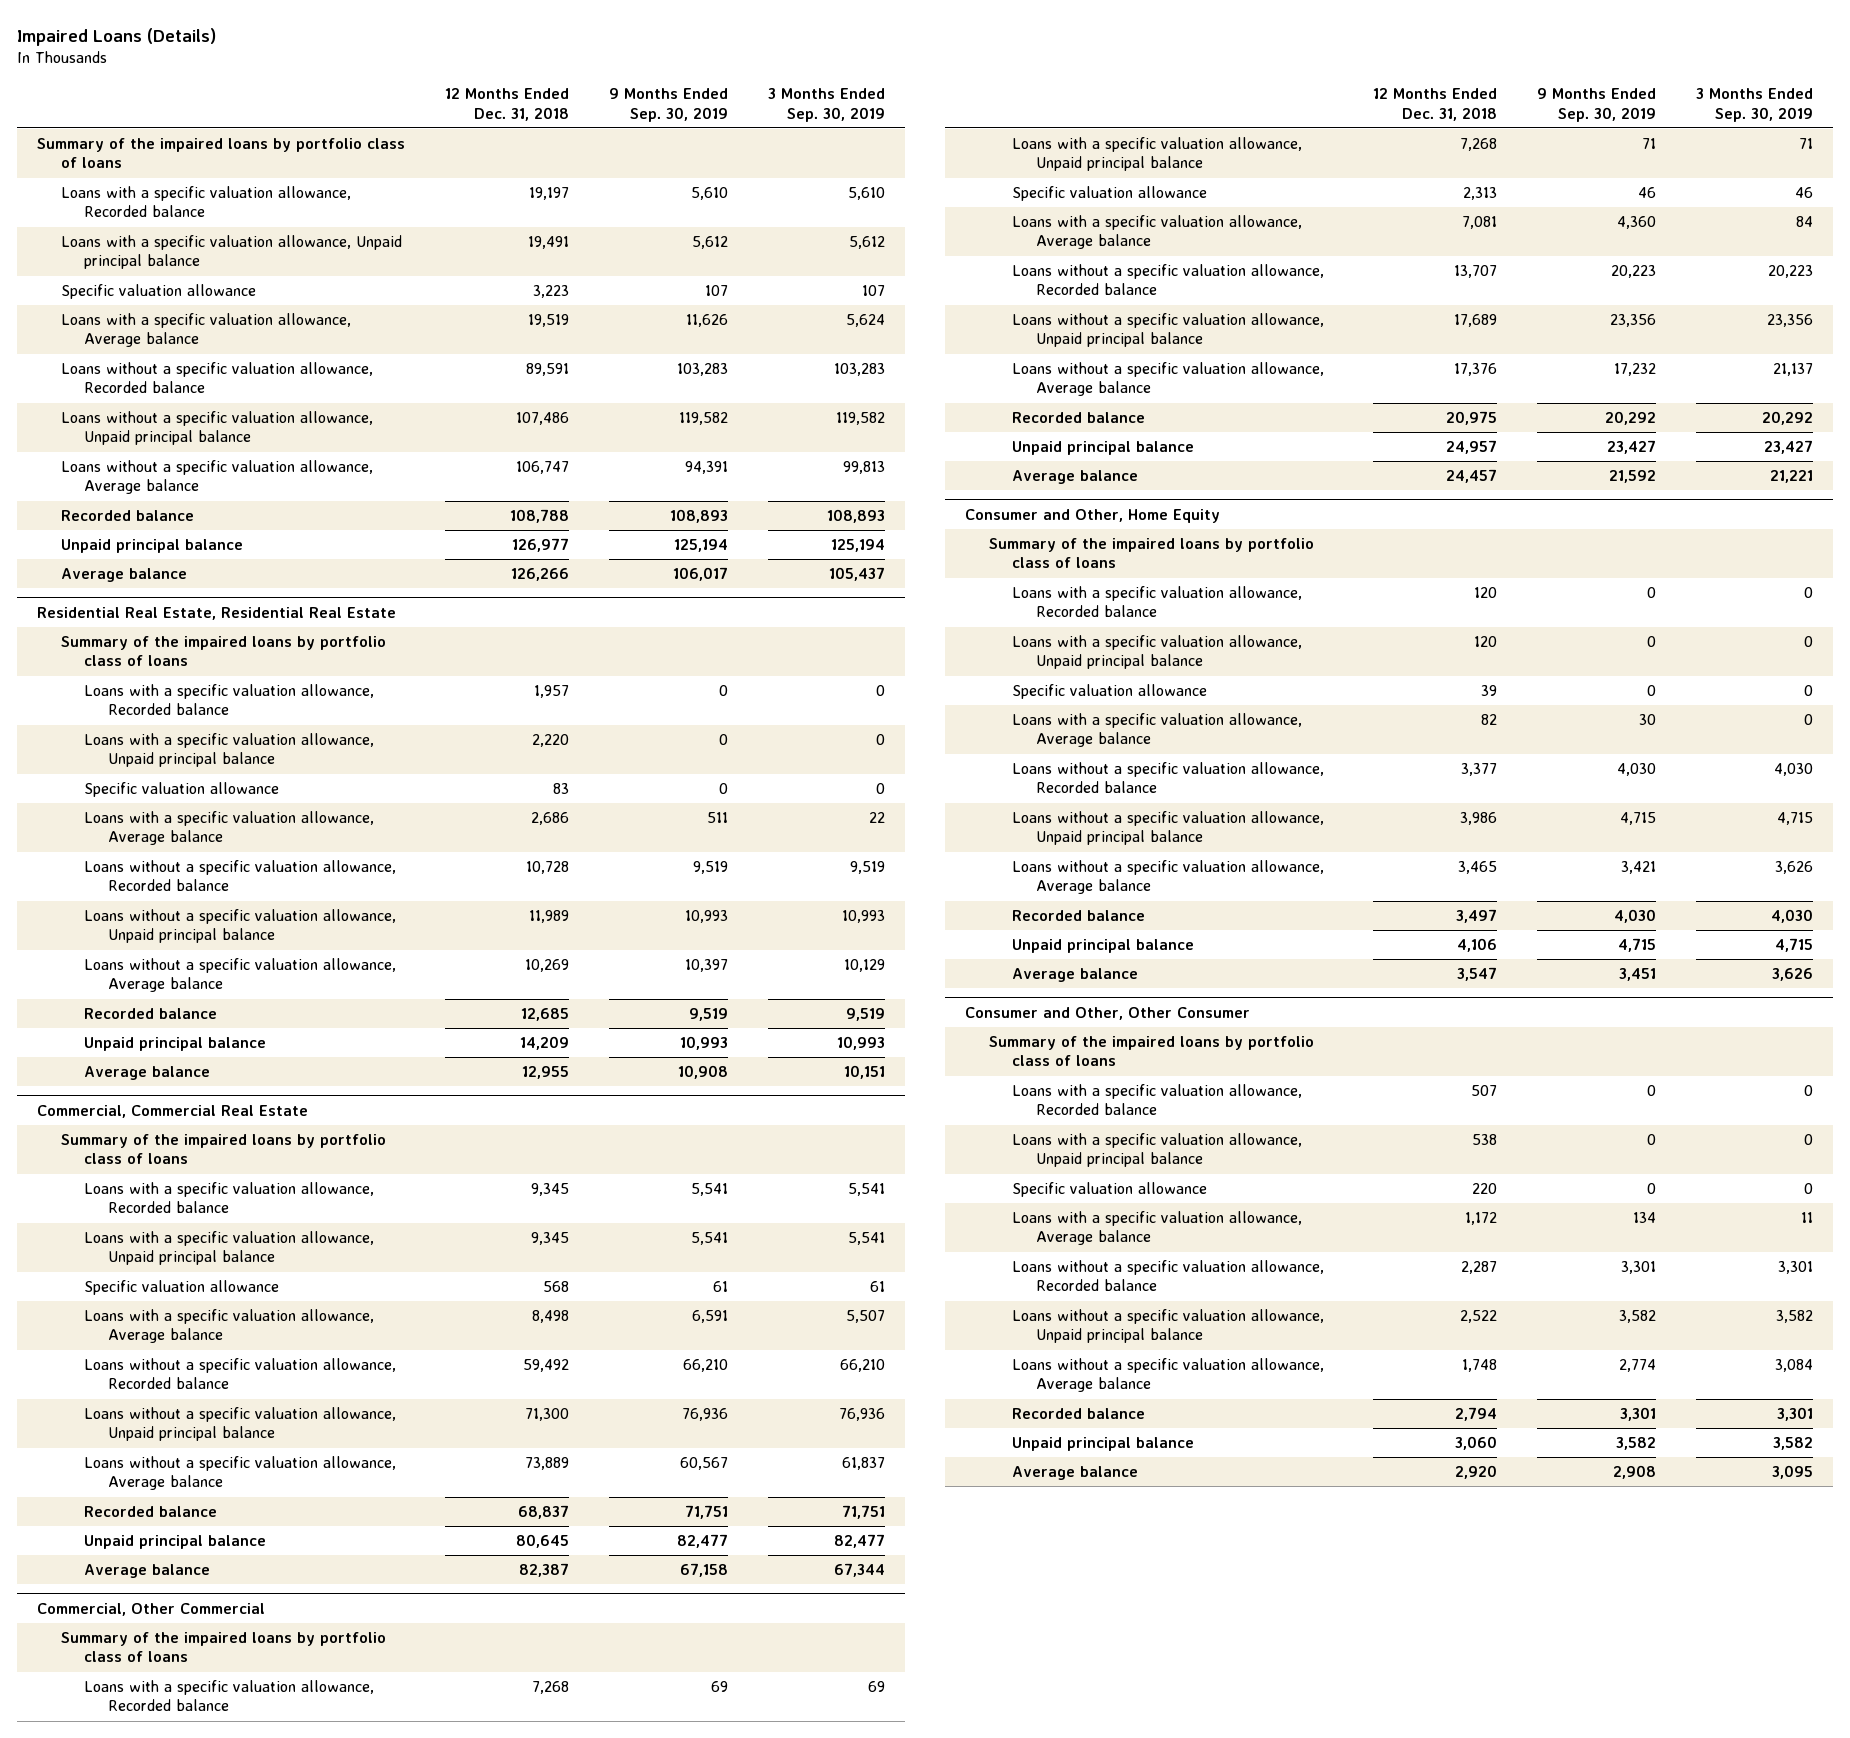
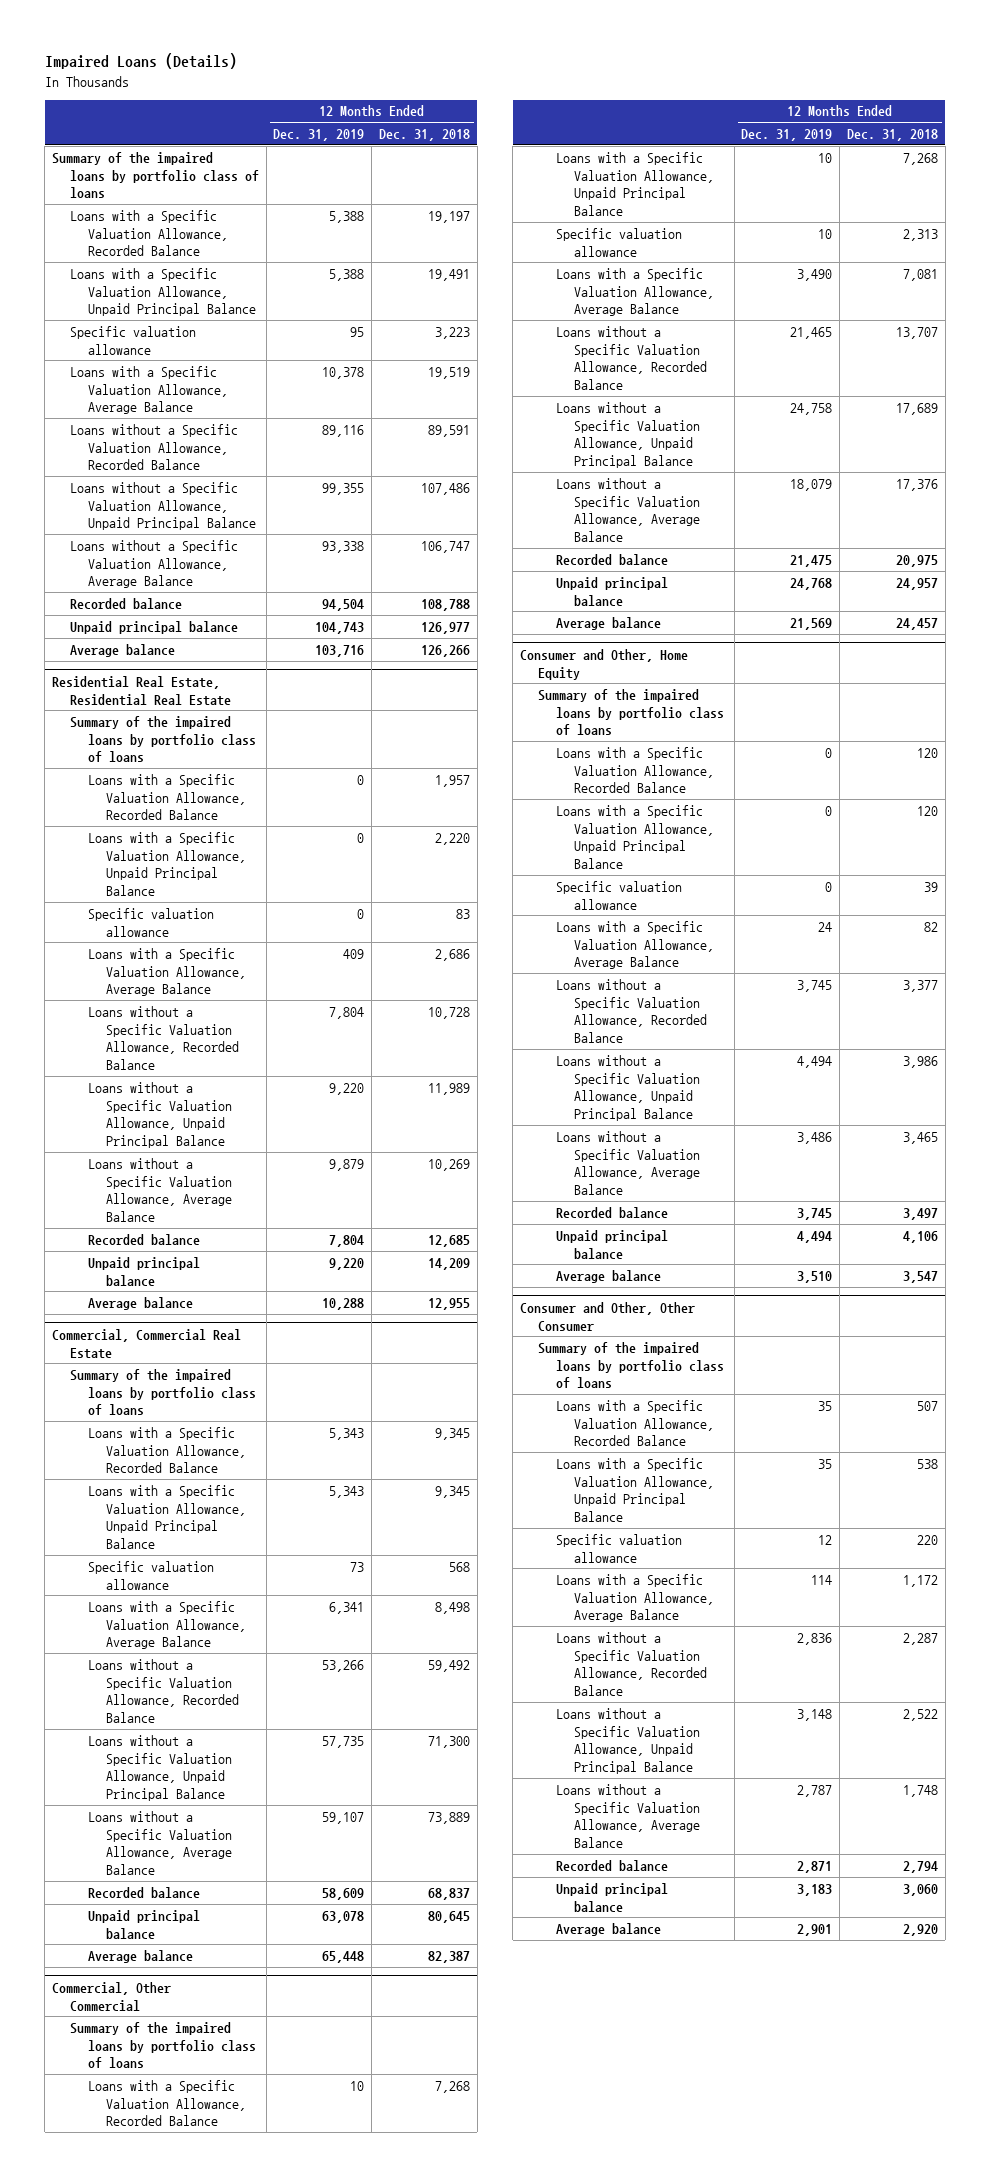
- | 12 Months Ended Dec. 31, 2018 | 9 Months Ended Sep. 30, 2019 | 3 Months Ended Sep. 30, 2019
+ | 12 Months Ended Dec. 31, 2019 | 12 Months Ended Dec. 31, 2018
- Loans with a specific valuation allowance, Recorded balance | 19,197 | 5,610 | 5,610
- Loans with a specific valuation allowance, Unpaid principal balance | 19,491 | 5,612 | 5,612
+ Loans with a Specific Valuation Allowance, Recorded Balance | 5,388 | 19,197
+ Loans with a Specific Valuation Allowance, Unpaid Principal Balance | 5,388 | 19,491
- Loans with a specific valuation allowance, Average balance | 19,519 | 11,626 | 5,624
- Loans without a specific valuation allowance, Recorded balance | 89,591 | 103,283 | 103,283
- Loans without a specific valuation allowance, Unpaid principal balance | 107,486 | 119,582 | 119,582
- Loans without a specific valuation allowance, Average balance | 106,747 | 94,391 | 99,813
+ Loans with a Specific Valuation Allowance, Average Balance | 10,378 | 19,519
+ Loans without a Specific Valuation Allowance, Recorded Balance | 89,116 | 89,591
+ Loans without a Specific Valuation Allowance, Unpaid Principal Balance | 99,355 | 107,486
+ Loans without a Specific Valuation Allowance, Average Balance | 93,338 | 106,747
@ Residential Real Estate, Residential Real Estate
- Loans with a specific valuation allowance, Recorded balance | 1,957 | 0 | 0
- Loans with a specific valuation allowance, Unpaid principal balance | 2,220 | 0 | 0
+ Loans with a Specific Valuation Allowance, Recorded Balance | 0 | 1,957
+ Loans with a Specific Valuation Allowance, Unpaid Principal Balance | 0 | 2,220
- Loans with a specific valuation allowance, Average balance | 2,686 | 511 | 22
- Loans without a specific valuation allowance, Recorded balance | 10,728 | 9,519 | 9,519
- Loans without a specific valuation allowance, Unpaid principal balance | 11,989 | 10,993 | 10,993
- Loans without a specific valuation allowance, Average balance | 10,269 | 10,397 | 10,129
+ Loans with a Specific Valuation Allowance, Average Balance | 409 | 2,686
+ Loans without a Specific Valuation Allowance, Recorded Balance | 7,804 | 10,728
+ Loans without a Specific Valuation Allowance, Unpaid Principal Balance | 9,220 | 11,989
+ Loans without a Specific Valuation Allowance, Average Balance | 9,879 | 10,269
@ Commercial, Commercial Real Estate
- Loans with a specific valuation allowance, Recorded balance | 9,345 | 5,541 | 5,541
- Loans with a specific valuation allowance, Unpaid principal balance | 9,345 | 5,541 | 5,541
+ Loans with a Specific Valuation Allowance, Recorded Balance | 5,343 | 9,345
+ Loans with a Specific Valuation Allowance, Unpaid Principal Balance | 5,343 | 9,345
- Loans with a specific valuation allowance, Average balance | 8,498 | 6,591 | 5,507
- Loans without a specific valuation allowance, Recorded balance | 59,492 | 66,210 | 66,210
- Loans without a specific valuation allowance, Unpaid principal balance | 71,300 | 76,936 | 76,936
- Loans without a specific valuation allowance, Average balance | 73,889 | 60,567 | 61,837
+ Loans with a Specific Valuation Allowance, Average Balance | 6,341 | 8,498
+ Loans without a Specific Valuation Allowance, Recorded Balance | 53,266 | 59,492
+ Loans without a Specific Valuation Allowance, Unpaid Principal Balance | 57,735 | 71,300
+ Loans without a Specific Valuation Allowance, Average Balance | 59,107 | 73,889
@ Commercial, Other Commercial
- Loans with a specific valuation allowance, Recorded balance | 7,268 | 69 | 69
- Loans with a specific valuation allowance, Unpaid principal balance | 7,268 | 71 | 71
+ Loans with a Specific Valuation Allowance, Recorded Balance | 10 | 7,268
+ Loans with a Specific Valuation Allowance, Unpaid Principal Balance | 10 | 7,268
- Loans with a specific valuation allowance, Average balance | 7,081 | 4,360 | 84
- Loans without a specific valuation allowance, Recorded balance | 13,707 | 20,223 | 20,223
- Loans without a specific valuation allowance, Unpaid principal balance | 17,689 | 23,356 | 23,356
- Loans without a specific valuation allowance, Average balance | 17,376 | 17,232 | 21,137
+ Loans with a Specific Valuation Allowance, Average Balance | 3,490 | 7,081
+ Loans without a Specific Valuation Allowance, Recorded Balance | 21,465 | 13,707
+ Loans without a Specific Valuation Allowance, Unpaid Principal Balance | 24,758 | 17,689
+ Loans without a Specific Valuation Allowance, Average Balance | 18,079 | 17,376
@ Consumer and Other, Home Equity
- Loans with a specific valuation allowance, Recorded balance | 120 | 0 | 0
- Loans with a specific valuation allowance, Unpaid principal balance | 120 | 0 | 0
+ Loans with a Specific Valuation Allowance, Recorded Balance | 0 | 120
+ Loans with a Specific Valuation Allowance, Unpaid Principal Balance | 0 | 120
- Loans with a specific valuation allowance, Average balance | 82 | 30 | 0
- Loans without a specific valuation allowance, Recorded balance | 3,377 | 4,030 | 4,030
- Loans without a specific valuation allowance, Unpaid principal balance | 3,986 | 4,715 | 4,715
- Loans without a specific valuation allowance, Average balance | 3,465 | 3,421 | 3,626
+ Loans with a Specific Valuation Allowance, Average Balance | 24 | 82
+ Loans without a Specific Valuation Allowance, Recorded Balance | 3,745 | 3,377
+ Loans without a Specific Valuation Allowance, Unpaid Principal Balance | 4,494 | 3,986
+ Loans without a Specific Valuation Allowance, Average Balance | 3,486 | 3,465
@ Consumer and Other, Other Consumer
- Loans with a specific valuation allowance, Recorded balance | 507 | 0 | 0
- Loans with a specific valuation allowance, Unpaid principal balance | 538 | 0 | 0
+ Loans with a Specific Valuation Allowance, Recorded Balance | 35 | 507
+ Loans with a Specific Valuation Allowance, Unpaid Principal Balance | 35 | 538
- Loans with a specific valuation allowance, Average balance | 1,172 | 134 | 11
- Loans without a specific valuation allowance, Recorded balance | 2,287 | 3,301 | 3,301
- Loans without a specific valuation allowance, Unpaid principal balance | 2,522 | 3,582 | 3,582
- Loans without a specific valuation allowance, Average balance | 1,748 | 2,774 | 3,084
+ Loans with a Specific Valuation Allowance, Average Balance | 114 | 1,172
+ Loans without a Specific Valuation Allowance, Recorded Balance | 2,836 | 2,287
+ Loans without a Specific Valuation Allowance, Unpaid Principal Balance | 3,148 | 2,522
+ Loans without a Specific Valuation Allowance, Average Balance | 2,787 | 1,748

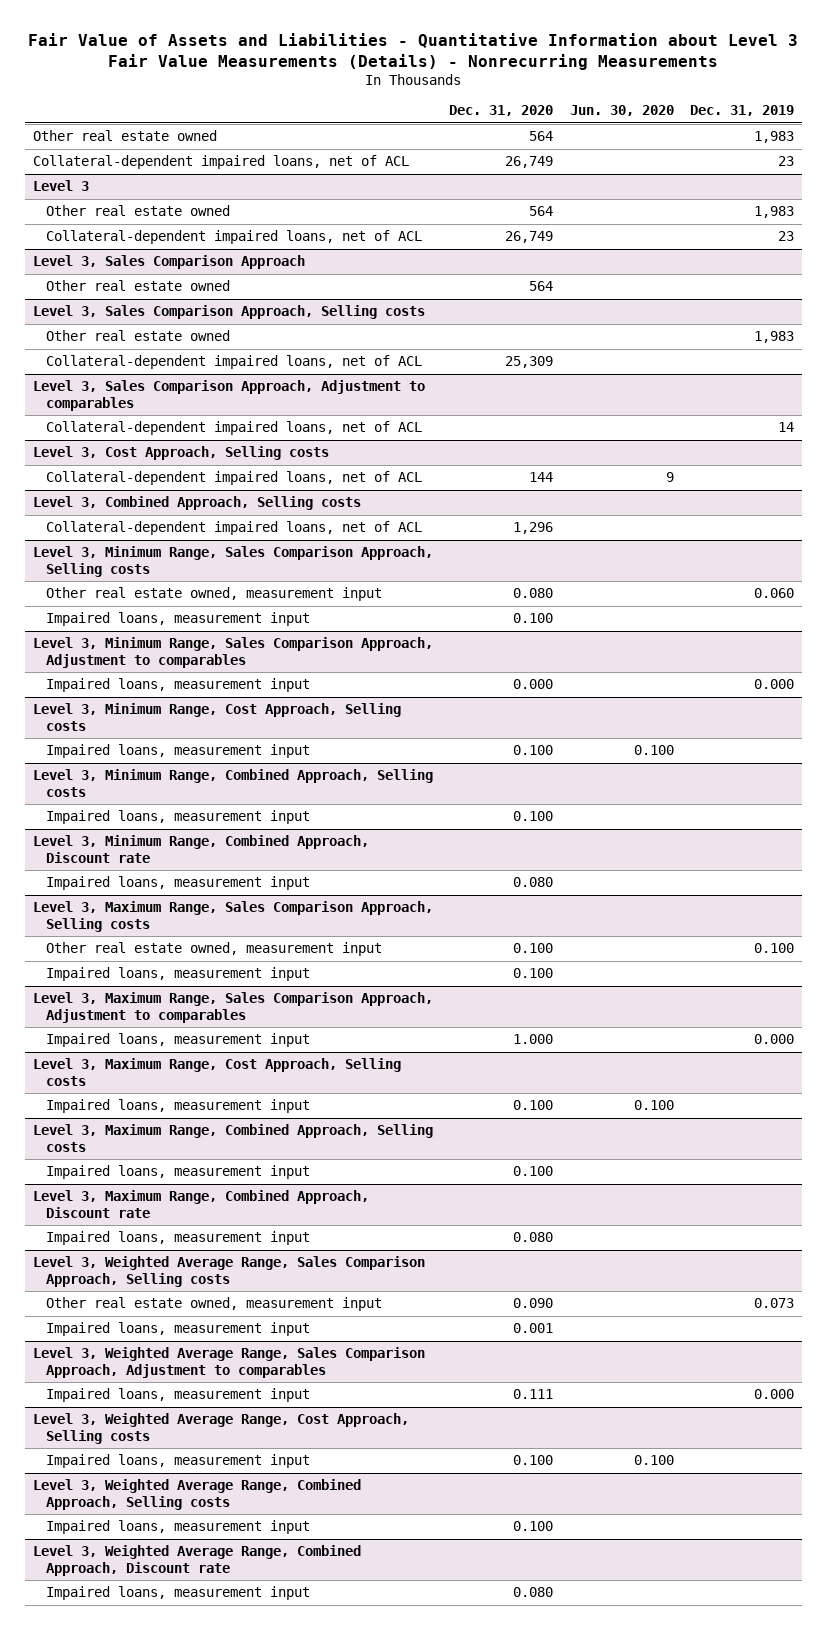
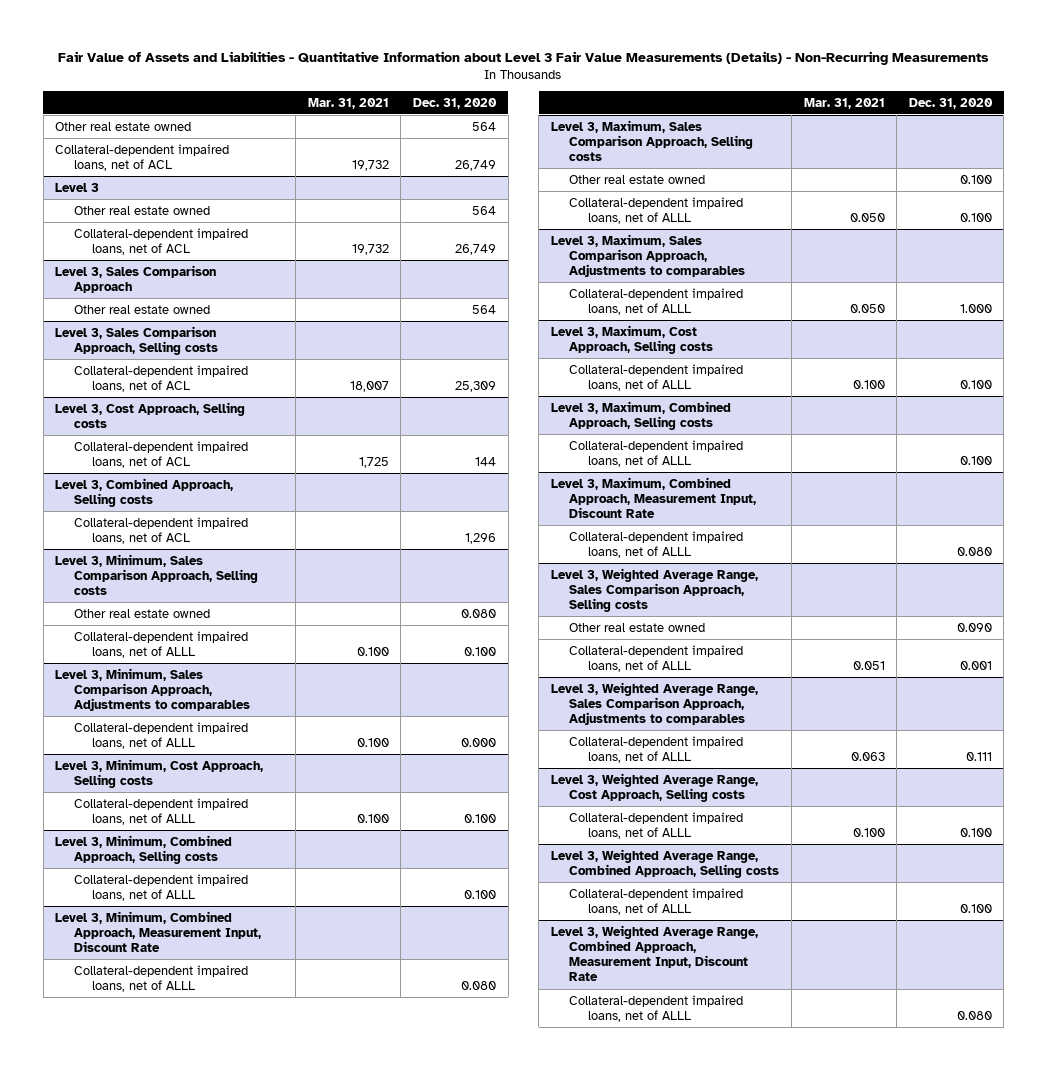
- Fair Value of Assets and Liabilities - Quantitative Information about Level 3 Fair Value Measurements (Details) - Nonrecurring Measurements
+ Fair Value of Assets and Liabilities - Quantitative Information about Level 3 Fair Value Measurements (Details) - Non-Recurring Measurements
- | Dec. 31, 2020 | Jun. 30, 2020 | Dec. 31, 2019
+ | Mar. 31, 2021 | Dec. 31, 2020
@ Level 3, Sales Comparison Approach, Selling costs
- Other real estate owned | | | 1,983
- Level 3, Sales Comparison Approach, Adjustment to comparables
- Collateral-dependent impaired loans, net of ACL | | | 14
- Level 3, Minimum Range, Sales Comparison Approach, Selling costs
- Other real estate owned, measurement input | 0.080 | | 0.060
- Impaired loans, measurement input | 0.100 | |
- Level 3, Minimum Range, Sales Comparison Approach, Adjustment to comparables
- Impaired loans, measurement input | 0.000 | | 0.000
- Level 3, Minimum Range, Cost Approach, Selling costs
- Impaired loans, measurement input | 0.100 | 0.100 |
- Level 3, Minimum Range, Combined Approach, Selling costs
- Impaired loans, measurement input | 0.100 | |
- Level 3, Minimum Range, Combined Approach, Discount rate
- Impaired loans, measurement input | 0.080 | |
- Level 3, Maximum Range, Sales Comparison Approach, Selling costs
- Other real estate owned, measurement input | 0.100 | | 0.100
- Impaired loans, measurement input | 0.100 | |
- Level 3, Maximum Range, Sales Comparison Approach, Adjustment to comparables
- Impaired loans, measurement input | 1.000 | | 0.000
- Level 3, Maximum Range, Cost Approach, Selling costs
- Impaired loans, measurement input | 0.100 | 0.100 |
- Level 3, Maximum Range, Combined Approach, Selling costs
- Impaired loans, measurement input | 0.100 | |
- Level 3, Maximum Range, Combined Approach, Discount rate
- Impaired loans, measurement input | 0.080 | |
+ Level 3, Minimum, Sales Comparison Approach, Selling costs
+ Other real estate owned | | 0.080
+ Collateral-dependent impaired loans, net of ALLL | 0.100 | 0.100
+ Level 3, Minimum, Sales Comparison Approach, Adjustments to comparables
+ Collateral-dependent impaired loans, net of ALLL | 0.100 | 0.000
+ Level 3, Minimum, Cost Approach, Selling costs
+ Collateral-dependent impaired loans, net of ALLL | 0.100 | 0.100
+ Level 3, Minimum, Combined Approach, Selling costs
+ Collateral-dependent impaired loans, net of ALLL | | 0.100
+ Level 3, Minimum, Combined Approach, Measurement Input, Discount Rate
+ Collateral-dependent impaired loans, net of ALLL | | 0.080
+ Level 3, Maximum, Sales Comparison Approach, Selling costs
+ Other real estate owned | | 0.100
+ Collateral-dependent impaired loans, net of ALLL | 0.050 | 0.100
+ Level 3, Maximum, Sales Comparison Approach, Adjustments to comparables
+ Collateral-dependent impaired loans, net of ALLL | 0.050 | 1.000
+ Level 3, Maximum, Cost Approach, Selling costs
+ Collateral-dependent impaired loans, net of ALLL | 0.100 | 0.100
+ Level 3, Maximum, Combined Approach, Selling costs
+ Collateral-dependent impaired loans, net of ALLL | | 0.100
+ Level 3, Maximum, Combined Approach, Measurement Input, Discount Rate
+ Collateral-dependent impaired loans, net of ALLL | | 0.080
@ Level 3, Weighted Average Range, Sales Comparison Approach, Selling costs
- Other real estate owned, measurement input | 0.090 | | 0.073
- Impaired loans, measurement input | 0.001 | |
- Level 3, Weighted Average Range, Sales Comparison Approach, Adjustment to comparables
- Impaired loans, measurement input | 0.111 | | 0.000
@ Level 3, Weighted Average Range, Sales Comparison Approach, Selling costs
+ Other real estate owned | | 0.090
+ Collateral-dependent impaired loans, net of ALLL | 0.051 | 0.001
+ Level 3, Weighted Average Range, Sales Comparison Approach, Adjustments to comparables
+ Collateral-dependent impaired loans, net of ALLL | 0.063 | 0.111
@ Level 3, Weighted Average Range, Cost Approach, Selling costs
- Impaired loans, measurement input | 0.100 | 0.100 |
+ Collateral-dependent impaired loans, net of ALLL | 0.100 | 0.100
@ Level 3, Weighted Average Range, Combined Approach, Selling costs
- Impaired loans, measurement input | 0.100 | |
- Level 3, Weighted Average Range, Combined Approach, Discount rate
- Impaired loans, measurement input | 0.080 | |
@ Level 3, Weighted Average Range, Combined Approach, Selling costs
+ Collateral-dependent impaired loans, net of ALLL | | 0.100
+ Level 3, Weighted Average Range, Combined Approach, Measurement Input, Discount Rate
+ Collateral-dependent impaired loans, net of ALLL | | 0.080

